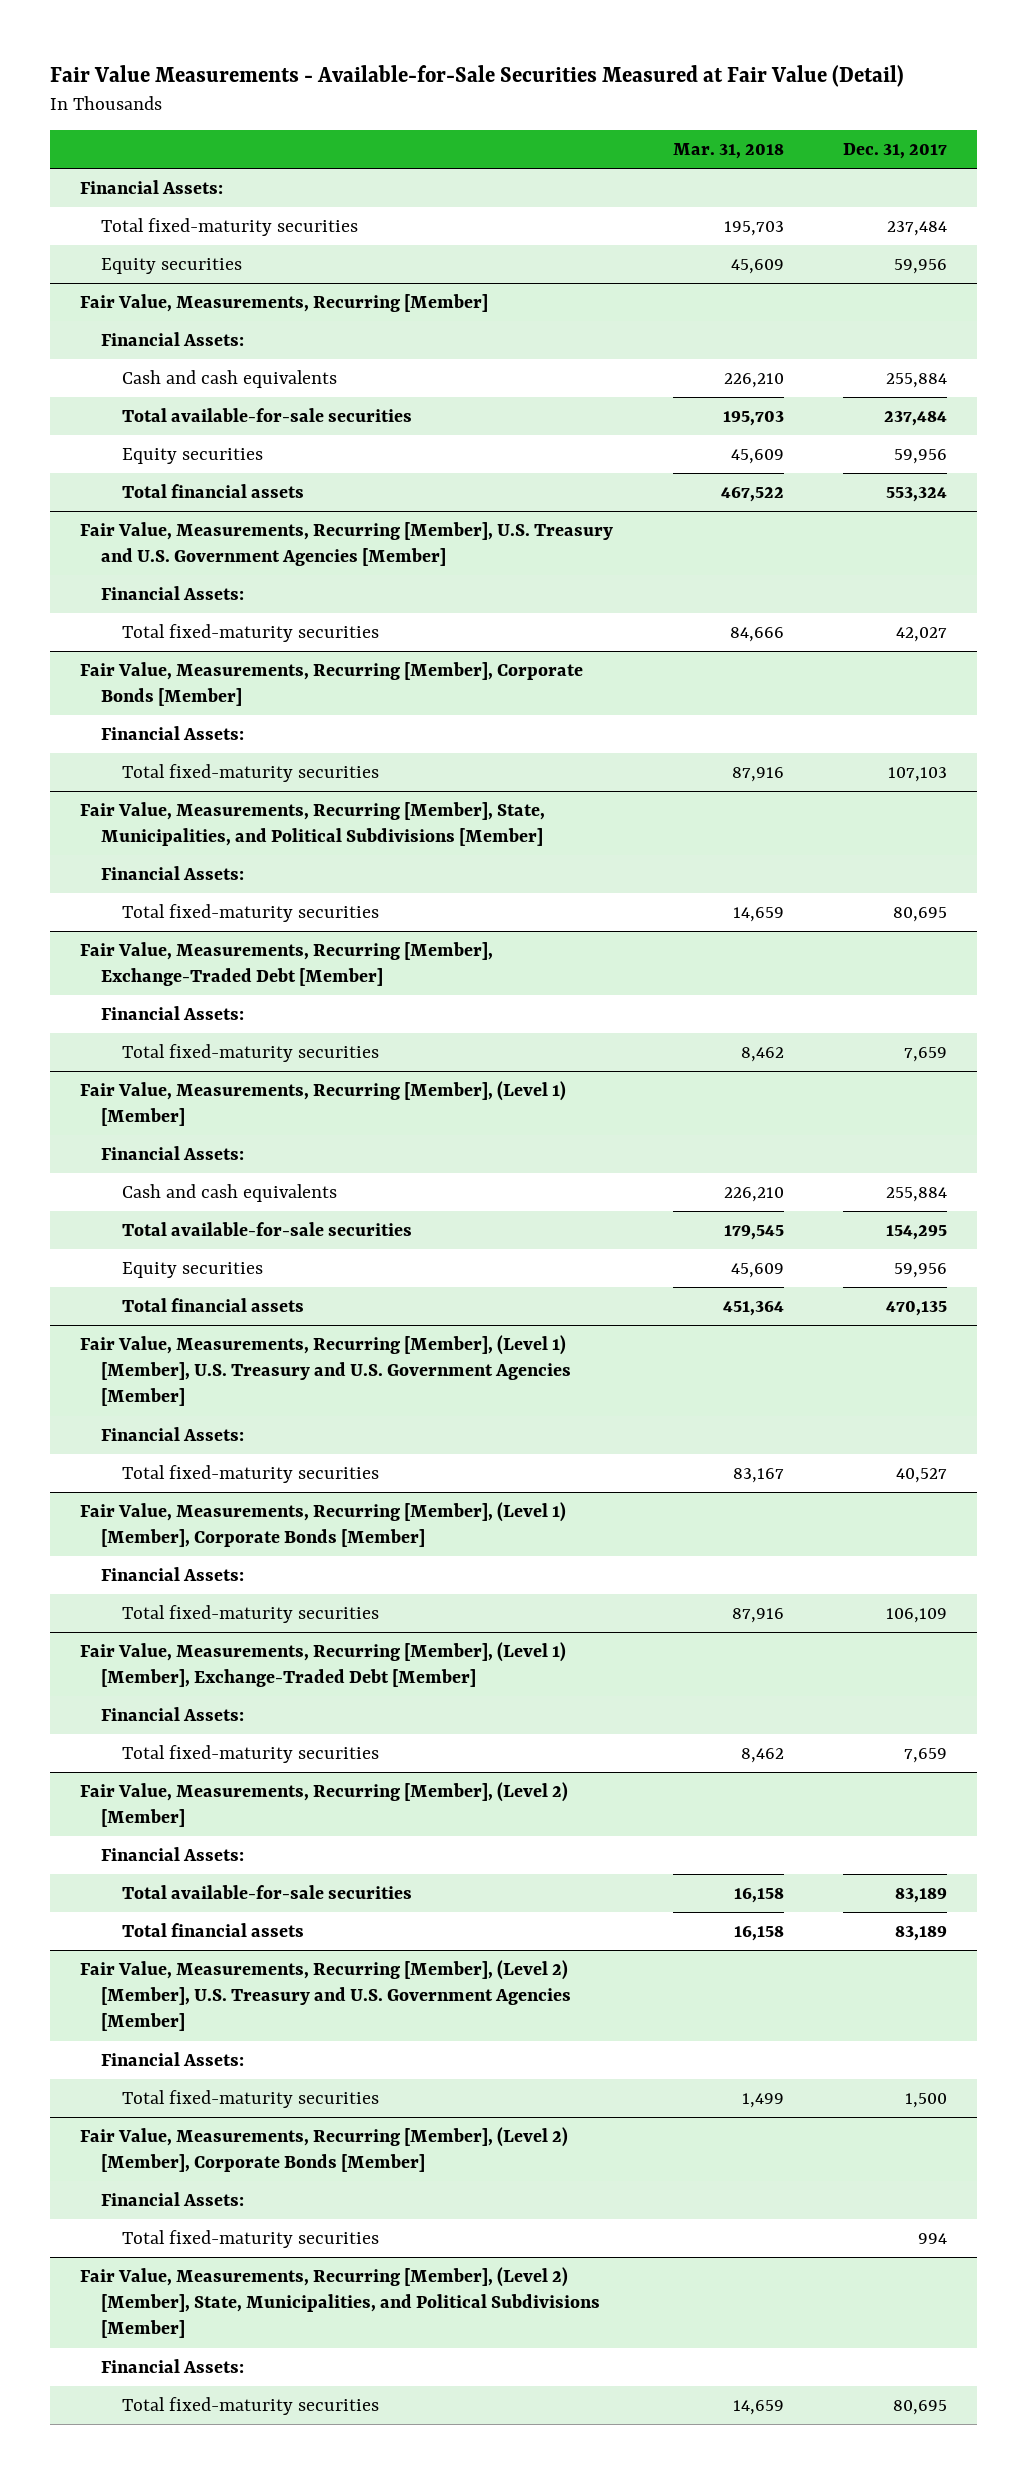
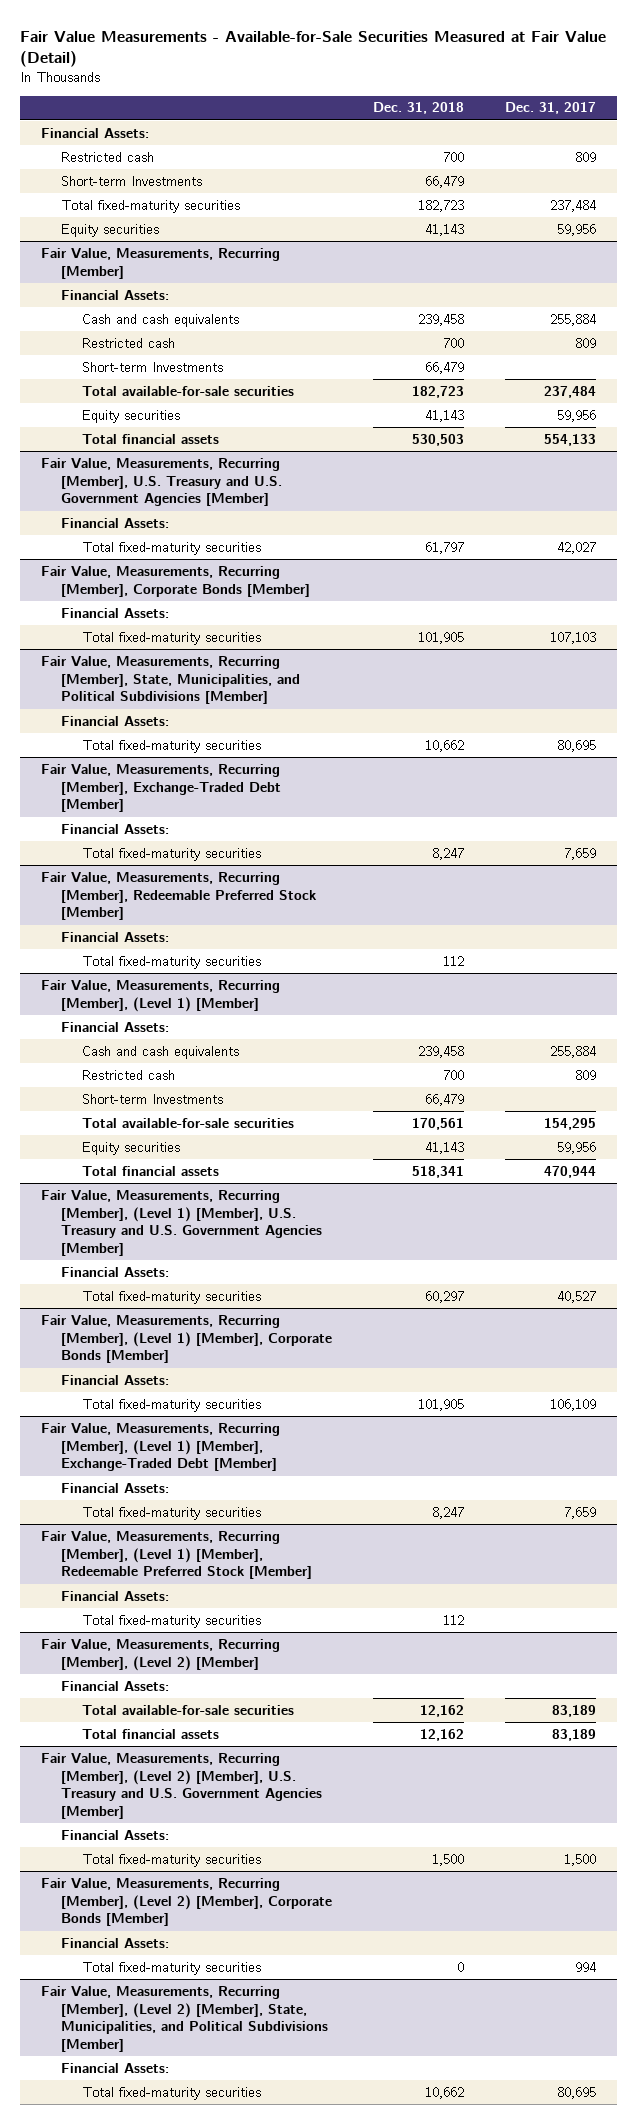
- | Mar. 31, 2018 | Dec. 31, 2017
+ | Dec. 31, 2018 | Dec. 31, 2017
+ Restricted cash | 700 | 809
+ Short-term Investments | 66,479 |
@ Fair Value, Measurements, Recurring [Member]
+ Restricted cash | 700 | 809
+ Short-term Investments | 66,479 |
- Total financial assets | 467,522 | 553,324
+ Total financial assets | 530,503 | 554,133
+ Fair Value, Measurements, Recurring [Member], Redeemable Preferred Stock [Member]
+ Financial Assets:
+ Total fixed-maturity securities | 112 |
@ Fair Value, Measurements, Recurring [Member], (Level 1) [Member]
+ Restricted cash | 700 | 809
+ Short-term Investments | 66,479 |
- Total financial assets | 451,364 | 470,135
+ Total financial assets | 518,341 | 470,944
+ Fair Value, Measurements, Recurring [Member], (Level 1) [Member], Redeemable Preferred Stock [Member]
+ Financial Assets:
+ Total fixed-maturity securities | 112 |

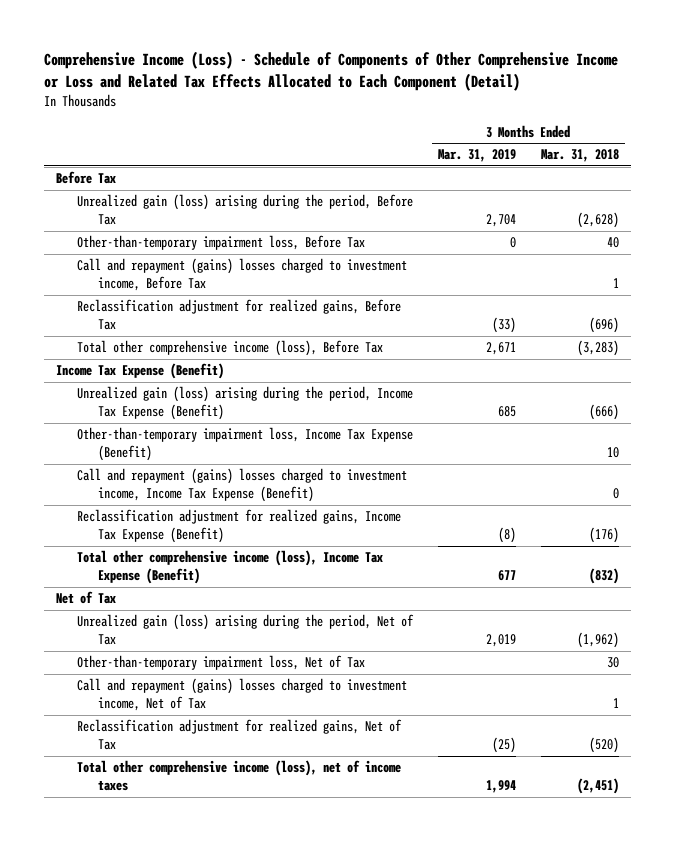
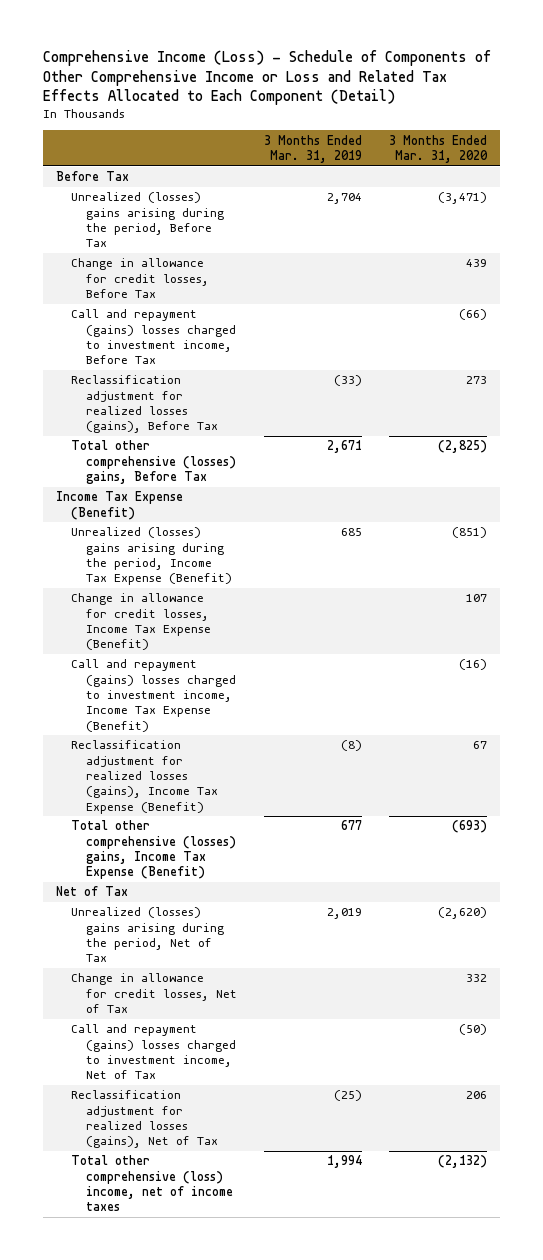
- | 3 Months Ended Mar. 31, 2019 | 3 Months Ended Mar. 31, 2018
+ | 3 Months Ended Mar. 31, 2019 | 3 Months Ended Mar. 31, 2020
- Unrealized gain (loss) arising during the period, Before Tax | 2,704 | (2,628)
- Other-than-temporary impairment loss, Before Tax | 0 | 40
+ Unrealized (losses) gains arising during the period, Before Tax | 2,704 | (3,471)
+ Change in allowance for credit losses, Before Tax | | 439
- Reclassification adjustment for realized gains, Before Tax | (33) | (696)
- Total other comprehensive income (loss), Before Tax | 2,671 | (3,283)
+ Reclassification adjustment for realized losses (gains), Before Tax | (33) | 273
+ Total other comprehensive (losses) gains, Before Tax | 2,671 | (2,825)
- Unrealized gain (loss) arising during the period, Income Tax Expense (Benefit) | 685 | (666)
- Other-than-temporary impairment loss, Income Tax Expense (Benefit) | | 10
+ Unrealized (losses) gains arising during the period, Income Tax Expense (Benefit) | 685 | (851)
+ Change in allowance for credit losses, Income Tax Expense (Benefit) | | 107
- Reclassification adjustment for realized gains, Income Tax Expense (Benefit) | (8) | (176)
- Total other comprehensive income (loss), Income Tax Expense (Benefit) | 677 | (832)
+ Reclassification adjustment for realized losses (gains), Income Tax Expense (Benefit) | (8) | 67
+ Total other comprehensive (losses) gains, Income Tax Expense (Benefit) | 677 | (693)
- Unrealized gain (loss) arising during the period, Net of Tax | 2,019 | (1,962)
- Other-than-temporary impairment loss, Net of Tax | | 30
+ Unrealized (losses) gains arising during the period, Net of Tax | 2,019 | (2,620)
+ Change in allowance for credit losses, Net of Tax | | 332
- Reclassification adjustment for realized gains, Net of Tax | (25) | (520)
- Total other comprehensive income (loss), net of income taxes | 1,994 | (2,451)
+ Reclassification adjustment for realized losses (gains), Net of Tax | (25) | 206
+ Total other comprehensive (loss) income, net of income taxes | 1,994 | (2,132)

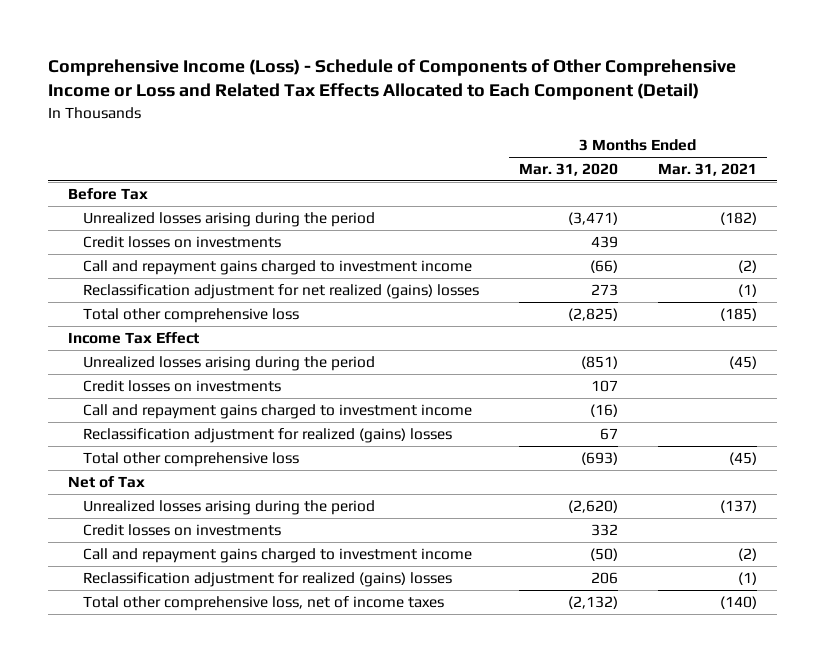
- | 3 Months Ended Mar. 31, 2019 | 3 Months Ended Mar. 31, 2020
+ | 3 Months Ended Mar. 31, 2020 | 3 Months Ended Mar. 31, 2021
- Unrealized (losses) gains arising during the period, Before Tax | 2,704 | (3,471)
- Change in allowance for credit losses, Before Tax | | 439
- Call and repayment (gains) losses charged to investment income, Before Tax | | (66)
- Reclassification adjustment for realized losses (gains), Before Tax | (33) | 273
- Total other comprehensive (losses) gains, Before Tax | 2,671 | (2,825)
- Income Tax Expense (Benefit)
- Unrealized (losses) gains arising during the period, Income Tax Expense (Benefit) | 685 | (851)
- Change in allowance for credit losses, Income Tax Expense (Benefit) | | 107
- Call and repayment (gains) losses charged to investment income, Income Tax Expense (Benefit) | | (16)
- Reclassification adjustment for realized losses (gains), Income Tax Expense (Benefit) | (8) | 67
- Total other comprehensive (losses) gains, Income Tax Expense (Benefit) | 677 | (693)
+ Unrealized losses arising during the period | (3,471) | (182)
+ Credit losses on investments | 439 |
+ Call and repayment gains charged to investment income | (66) | (2)
+ Reclassification adjustment for net realized (gains) losses | 273 | (1)
+ Total other comprehensive loss | (2,825) | (185)
+ Income Tax Effect
+ Unrealized losses arising during the period | (851) | (45)
+ Credit losses on investments | 107 |
+ Call and repayment gains charged to investment income | (16) |
+ Reclassification adjustment for realized (gains) losses | 67 |
+ Total other comprehensive loss | (693) | (45)
- Unrealized (losses) gains arising during the period, Net of Tax | 2,019 | (2,620)
- Change in allowance for credit losses, Net of Tax | | 332
- Call and repayment (gains) losses charged to investment income, Net of Tax | | (50)
- Reclassification adjustment for realized losses (gains), Net of Tax | (25) | 206
- Total other comprehensive (loss) income, net of income taxes | 1,994 | (2,132)
+ Unrealized losses arising during the period | (2,620) | (137)
+ Credit losses on investments | 332 |
+ Call and repayment gains charged to investment income | (50) | (2)
+ Reclassification adjustment for realized (gains) losses | 206 | (1)
+ Total other comprehensive loss, net of income taxes | (2,132) | (140)

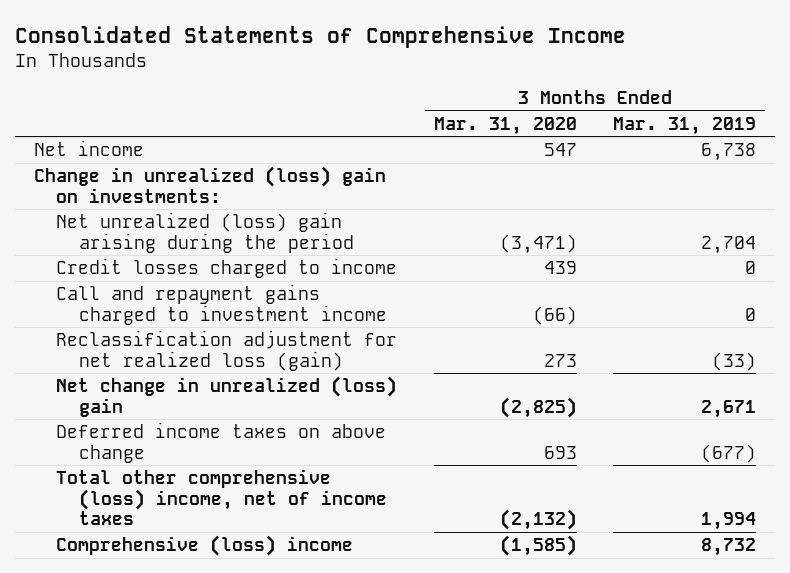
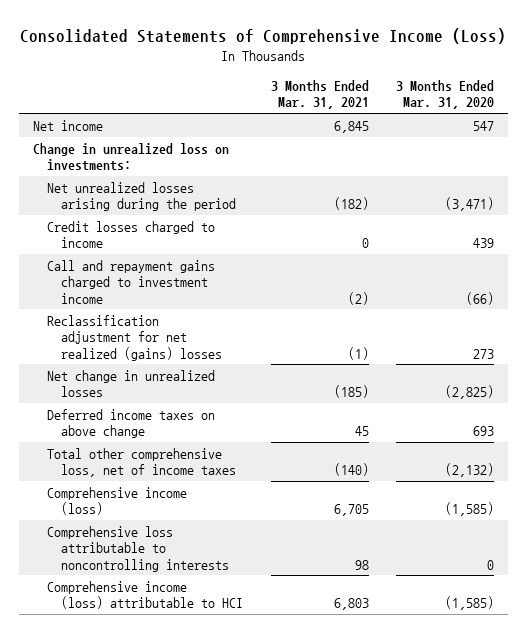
- Consolidated Statements of Comprehensive Income
+ Consolidated Statements of Comprehensive Income (Loss)
- | 3 Months Ended Mar. 31, 2020 | 3 Months Ended Mar. 31, 2019
+ | 3 Months Ended Mar. 31, 2021 | 3 Months Ended Mar. 31, 2020
- Change in unrealized (loss) gain on investments:
- Net unrealized (loss) gain arising during the period | (3,471) | 2,704
+ Change in unrealized loss on investments:
+ Net unrealized losses arising during the period | (182) | (3,471)
- Reclassification adjustment for net realized loss (gain) | 273 | (33)
- Net change in unrealized (loss) gain | (2,825) | 2,671
+ Reclassification adjustment for net realized (gains) losses | (1) | 273
+ Net change in unrealized losses | (185) | (2,825)
- Total other comprehensive (loss) income, net of income taxes | (2,132) | 1,994
- Comprehensive (loss) income | (1,585) | 8,732
+ Total other comprehensive loss, net of income taxes | (140) | (2,132)
+ Comprehensive income (loss) | 6,705 | (1,585)
+ Comprehensive loss attributable to noncontrolling interests | 98 | 0
+ Comprehensive income (loss) attributable to HCI | 6,803 | (1,585)

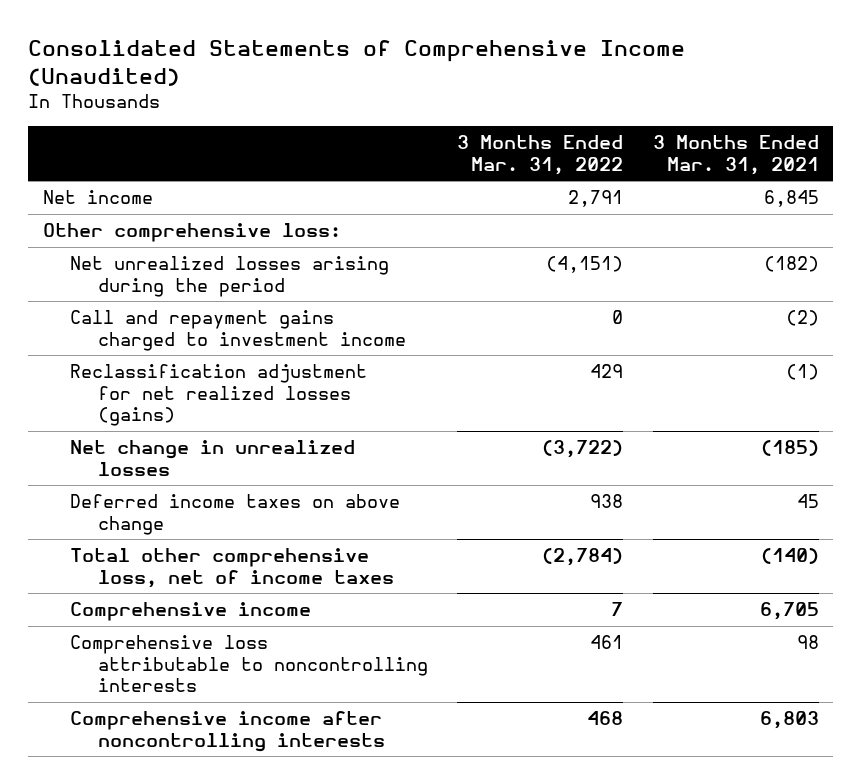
- Consolidated Statements of Comprehensive Income (Loss)
+ Consolidated Statements of Comprehensive Income (Unaudited)
- | 3 Months Ended Mar. 31, 2021 | 3 Months Ended Mar. 31, 2020
+ | 3 Months Ended Mar. 31, 2022 | 3 Months Ended Mar. 31, 2021
- Change in unrealized loss on investments:
+ Other comprehensive loss:
- Credit losses charged to income | 0 | 439
- Reclassification adjustment for net realized (gains) losses | (1) | 273
+ Reclassification adjustment for net realized losses (gains) | 429 | (1)
- Comprehensive income (loss) | 6,705 | (1,585)
+ Comprehensive income | 7 | 6,705
- Comprehensive income (loss) attributable to HCI | 6,803 | (1,585)
+ Comprehensive income after noncontrolling interests | 468 | 6,803

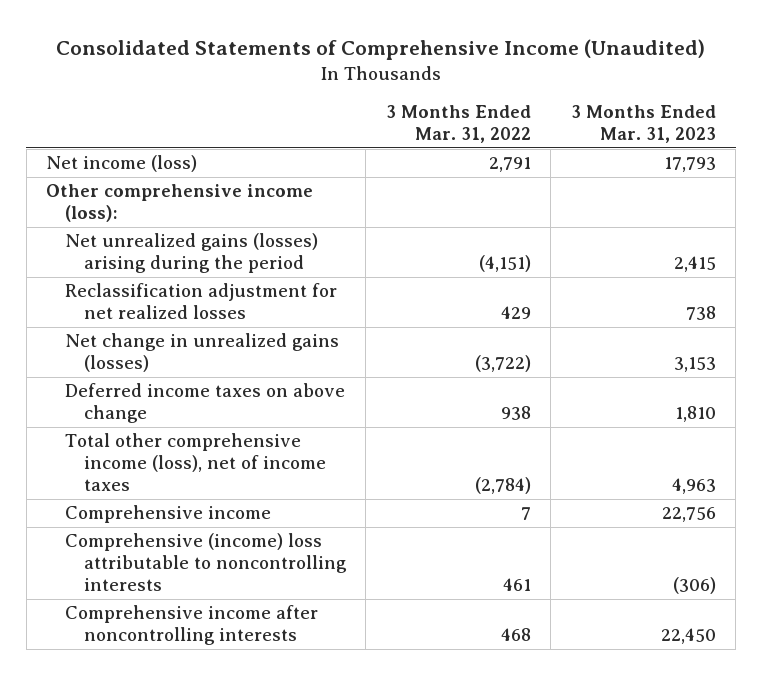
- | 3 Months Ended Mar. 31, 2022 | 3 Months Ended Mar. 31, 2021
+ | 3 Months Ended Mar. 31, 2022 | 3 Months Ended Mar. 31, 2023
- Net income | 2,791 | 6,845
- Other comprehensive loss:
- Net unrealized losses arising during the period | (4,151) | (182)
- Call and repayment gains charged to investment income | 0 | (2)
- Reclassification adjustment for net realized losses (gains) | 429 | (1)
- Net change in unrealized losses | (3,722) | (185)
+ Net income (loss) | 2,791 | 17,793
+ Other comprehensive income (loss):
+ Net unrealized gains (losses) arising during the period | (4,151) | 2,415
+ Reclassification adjustment for net realized losses | 429 | 738
+ Net change in unrealized gains (losses) | (3,722) | 3,153
- Total other comprehensive loss, net of income taxes | (2,784) | (140)
+ Total other comprehensive income (loss), net of income taxes | (2,784) | 4,963
- Comprehensive loss attributable to noncontrolling interests | 461 | 98
+ Comprehensive (income) loss attributable to noncontrolling interests | 461 | (306)

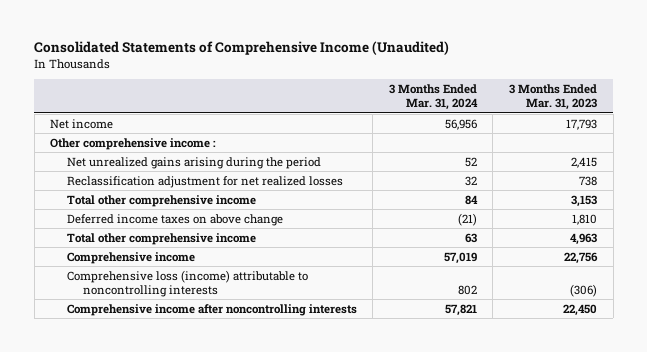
- | 3 Months Ended Mar. 31, 2022 | 3 Months Ended Mar. 31, 2023
+ | 3 Months Ended Mar. 31, 2024 | 3 Months Ended Mar. 31, 2023
- Net income (loss) | 2,791 | 17,793
- Other comprehensive income (loss):
- Net unrealized gains (losses) arising during the period | (4,151) | 2,415
+ Net income | 56,956 | 17,793
+ Other comprehensive income :
+ Net unrealized gains arising during the period | 52 | 2,415
- Net change in unrealized gains (losses) | (3,722) | 3,153
+ Total other comprehensive income | 84 | 3,153
- Total other comprehensive income (loss), net of income taxes | (2,784) | 4,963
+ Total other comprehensive income | 63 | 4,963
- Comprehensive (income) loss attributable to noncontrolling interests | 461 | (306)
+ Comprehensive loss (income) attributable to noncontrolling interests | 802 | (306)

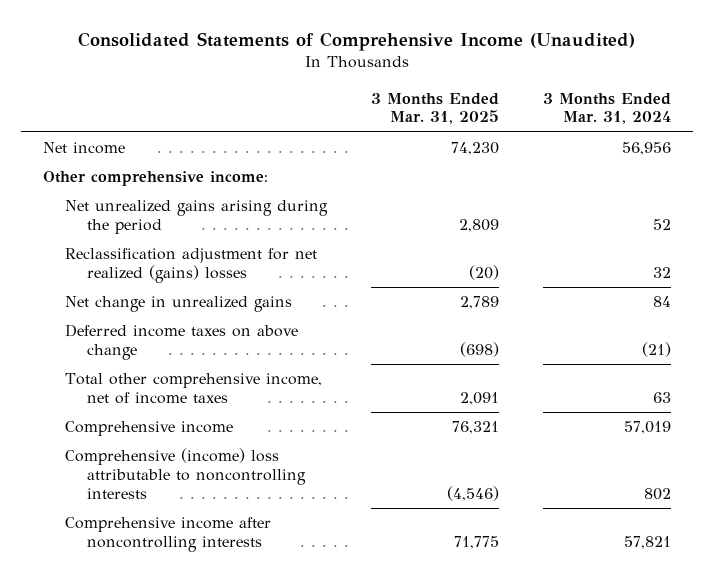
- | 3 Months Ended Mar. 31, 2024 | 3 Months Ended Mar. 31, 2023
+ | 3 Months Ended Mar. 31, 2025 | 3 Months Ended Mar. 31, 2024
- Other comprehensive income :
+ Other comprehensive income:
- Reclassification adjustment for net realized losses | 32 | 738
- Total other comprehensive income | 84 | 3,153
+ Reclassification adjustment for net realized (gains) losses | (20) | 32
+ Net change in unrealized gains | 2,789 | 84
- Total other comprehensive income | 63 | 4,963
+ Total other comprehensive income, net of income taxes | 2,091 | 63
- Comprehensive loss (income) attributable to noncontrolling interests | 802 | (306)
+ Comprehensive (income) loss attributable to noncontrolling interests | (4,546) | 802

